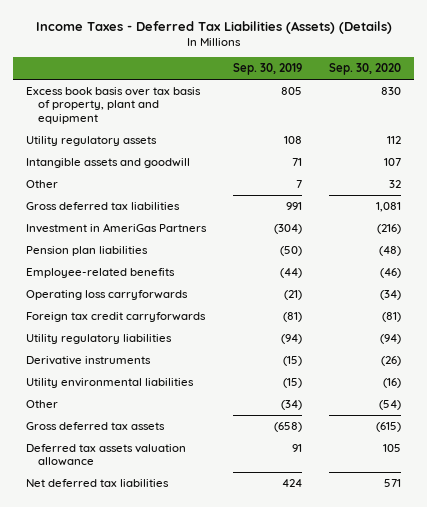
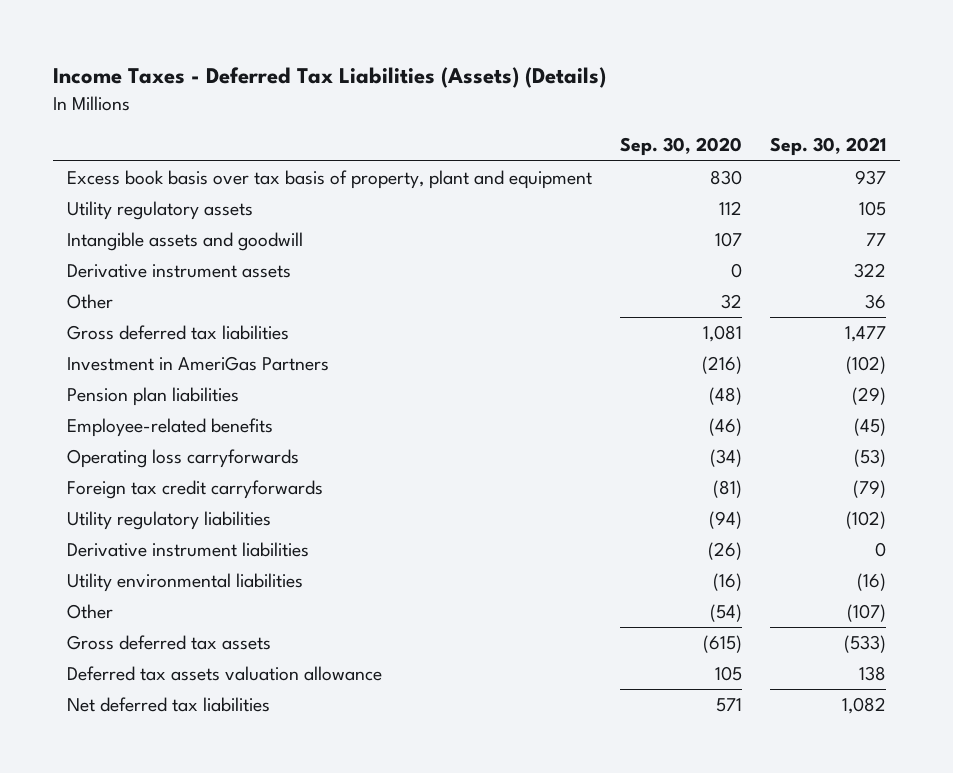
- | Sep. 30, 2019 | Sep. 30, 2020
+ | Sep. 30, 2020 | Sep. 30, 2021
+ Derivative instrument assets | 0 | 322
- Derivative instruments | (15) | (26)
+ Derivative instrument liabilities | (26) | 0

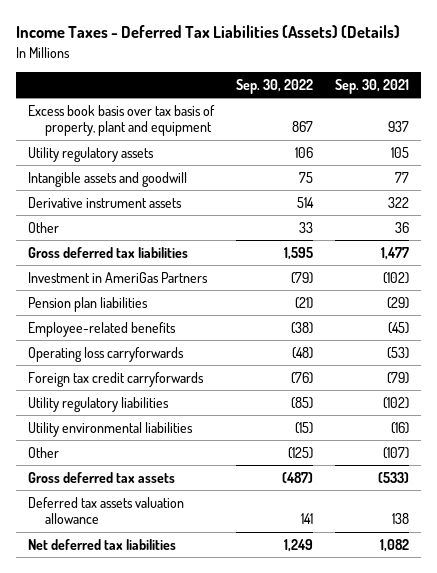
- | Sep. 30, 2020 | Sep. 30, 2021
+ | Sep. 30, 2022 | Sep. 30, 2021
- Derivative instrument liabilities | (26) | 0

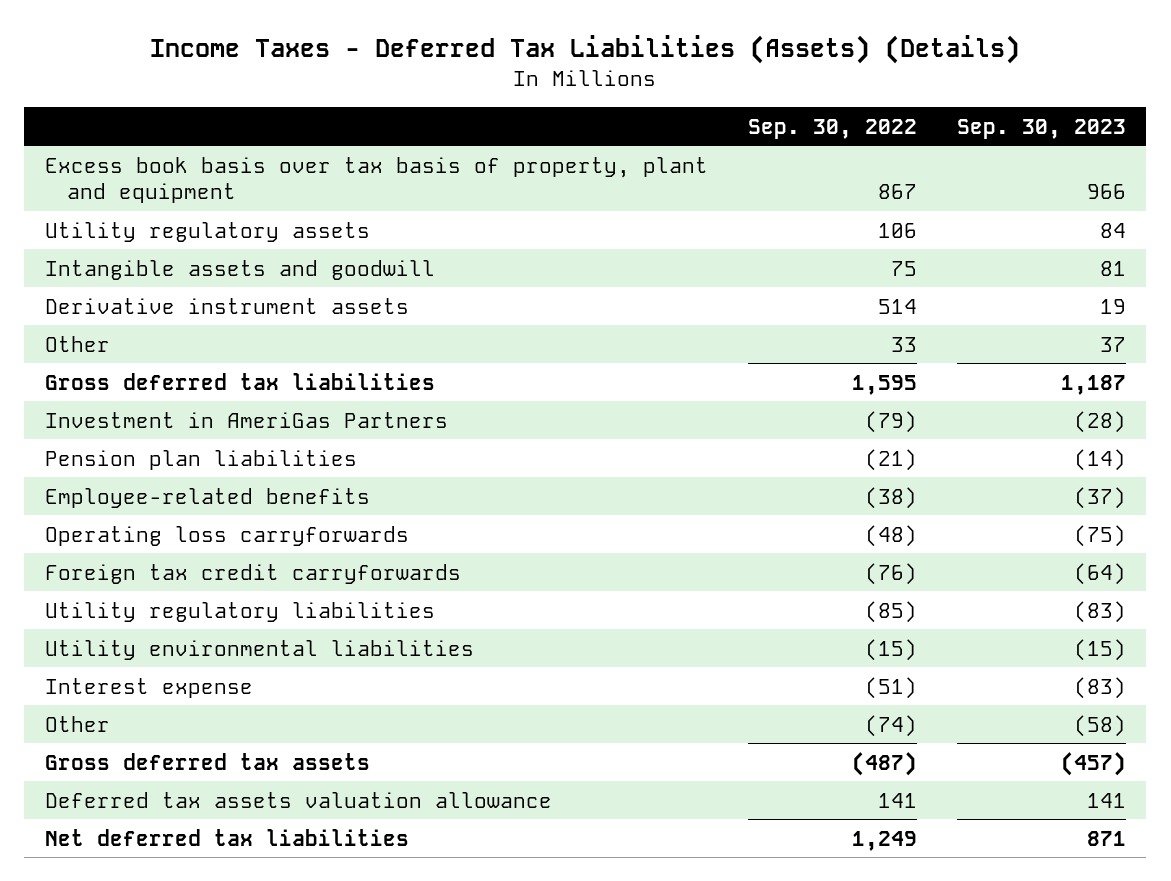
- | Sep. 30, 2022 | Sep. 30, 2021
+ | Sep. 30, 2022 | Sep. 30, 2023
- Other | (125) | (107)
+ Interest expense | (51) | (83)
+ Other | (74) | (58)

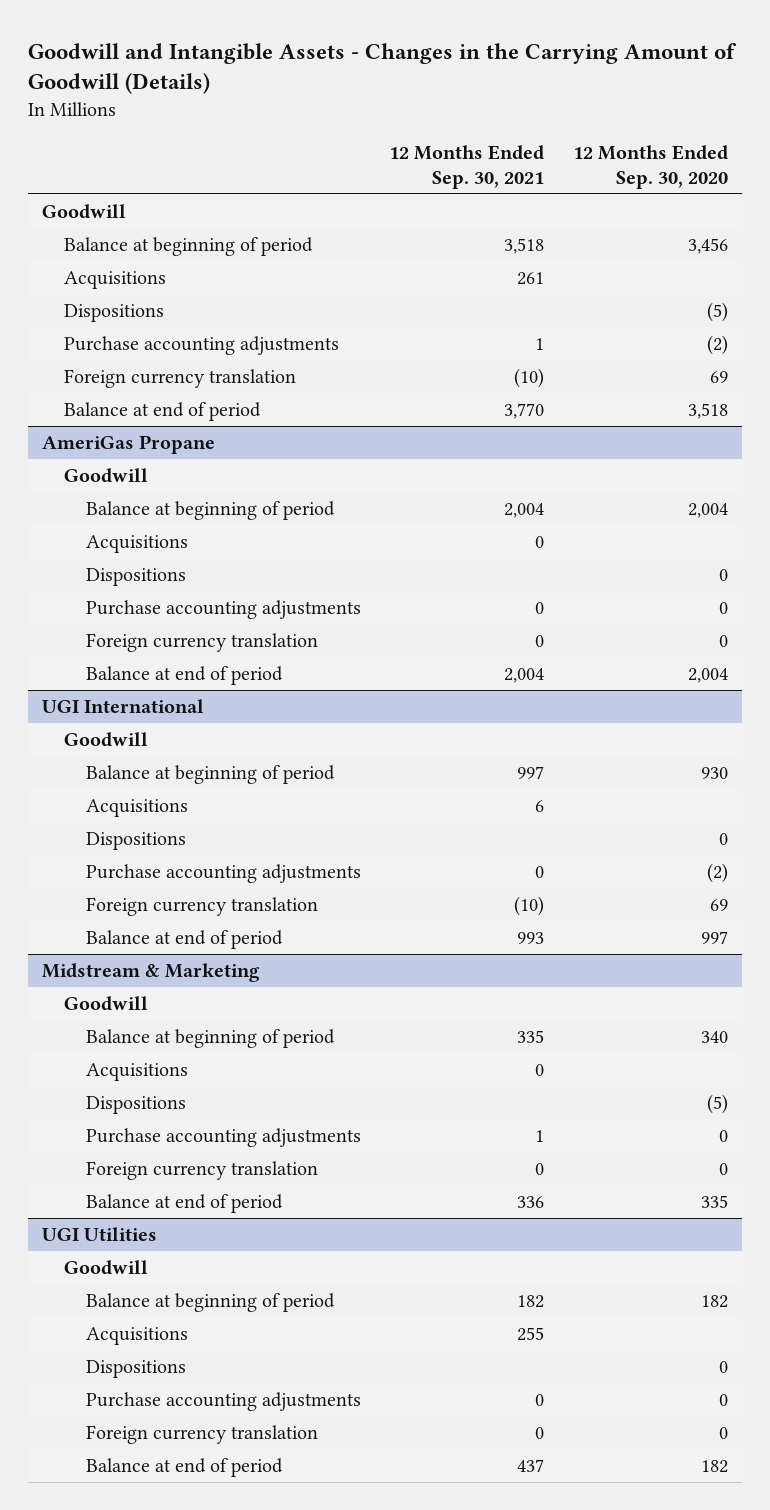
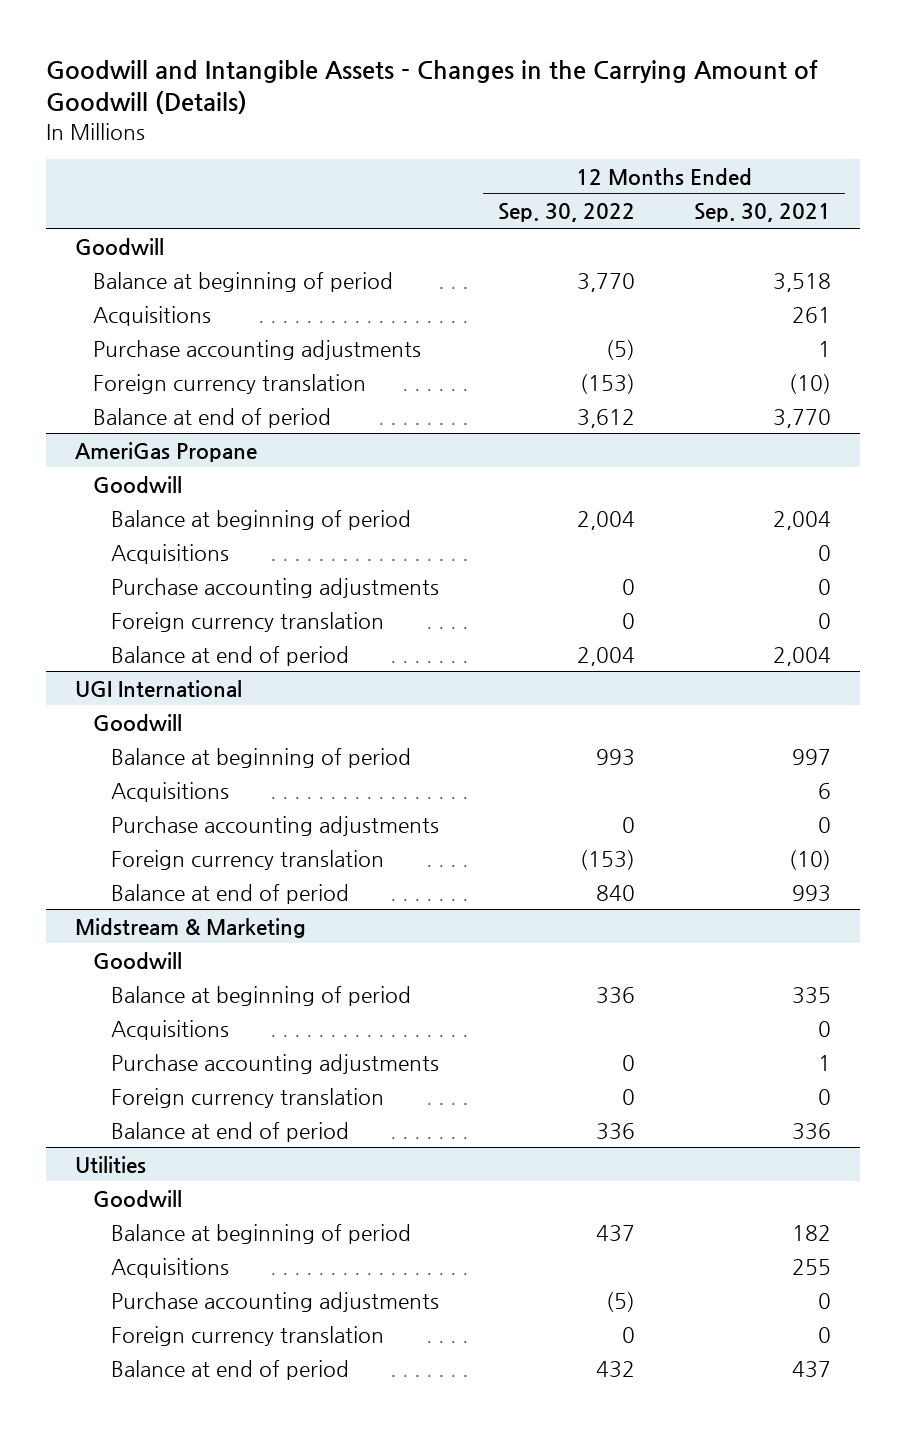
- | 12 Months Ended Sep. 30, 2021 | 12 Months Ended Sep. 30, 2020
+ | 12 Months Ended Sep. 30, 2022 | 12 Months Ended Sep. 30, 2021
- Dispositions | | (5)
@ AmeriGas Propane
- Dispositions | | 0
@ UGI International
- Dispositions | | 0
@ Midstream & Marketing
- Dispositions | | (5)
- UGI Utilities
+ Utilities
- Dispositions | | 0

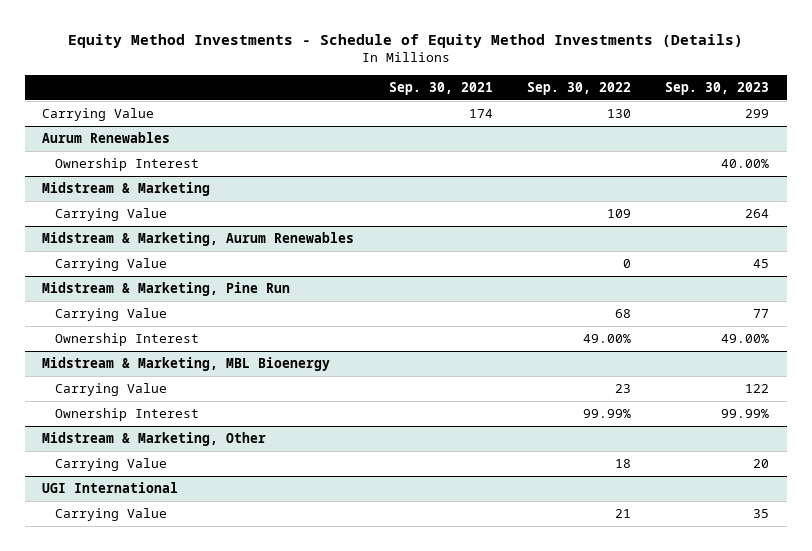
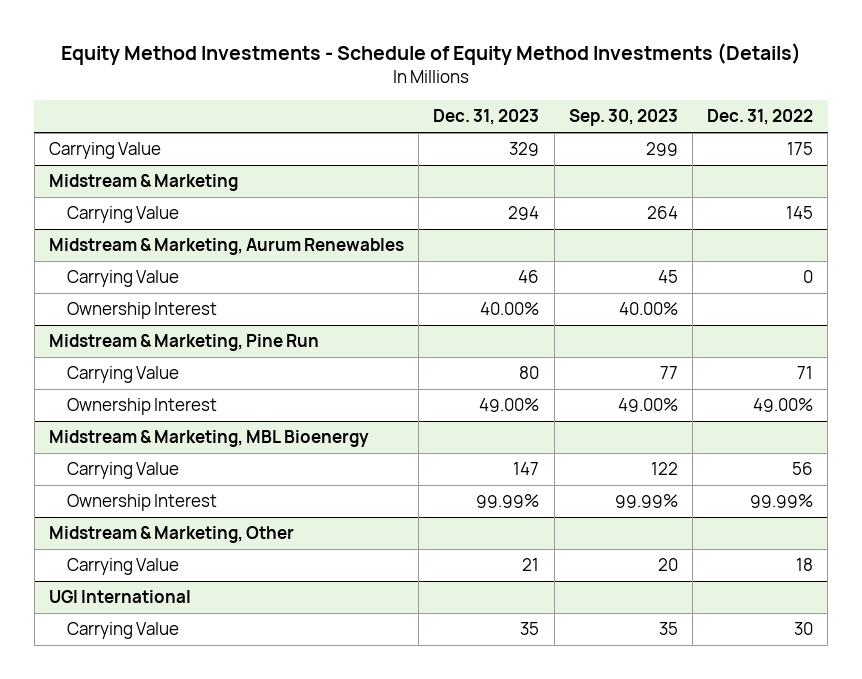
- | Sep. 30, 2021 | Sep. 30, 2022 | Sep. 30, 2023
+ | Dec. 31, 2023 | Sep. 30, 2023 | Dec. 31, 2022
- Aurum Renewables
- Ownership Interest | | | 40.00%
@ Midstream & Marketing, Aurum Renewables
+ Ownership Interest | 40.00% | 40.00% |

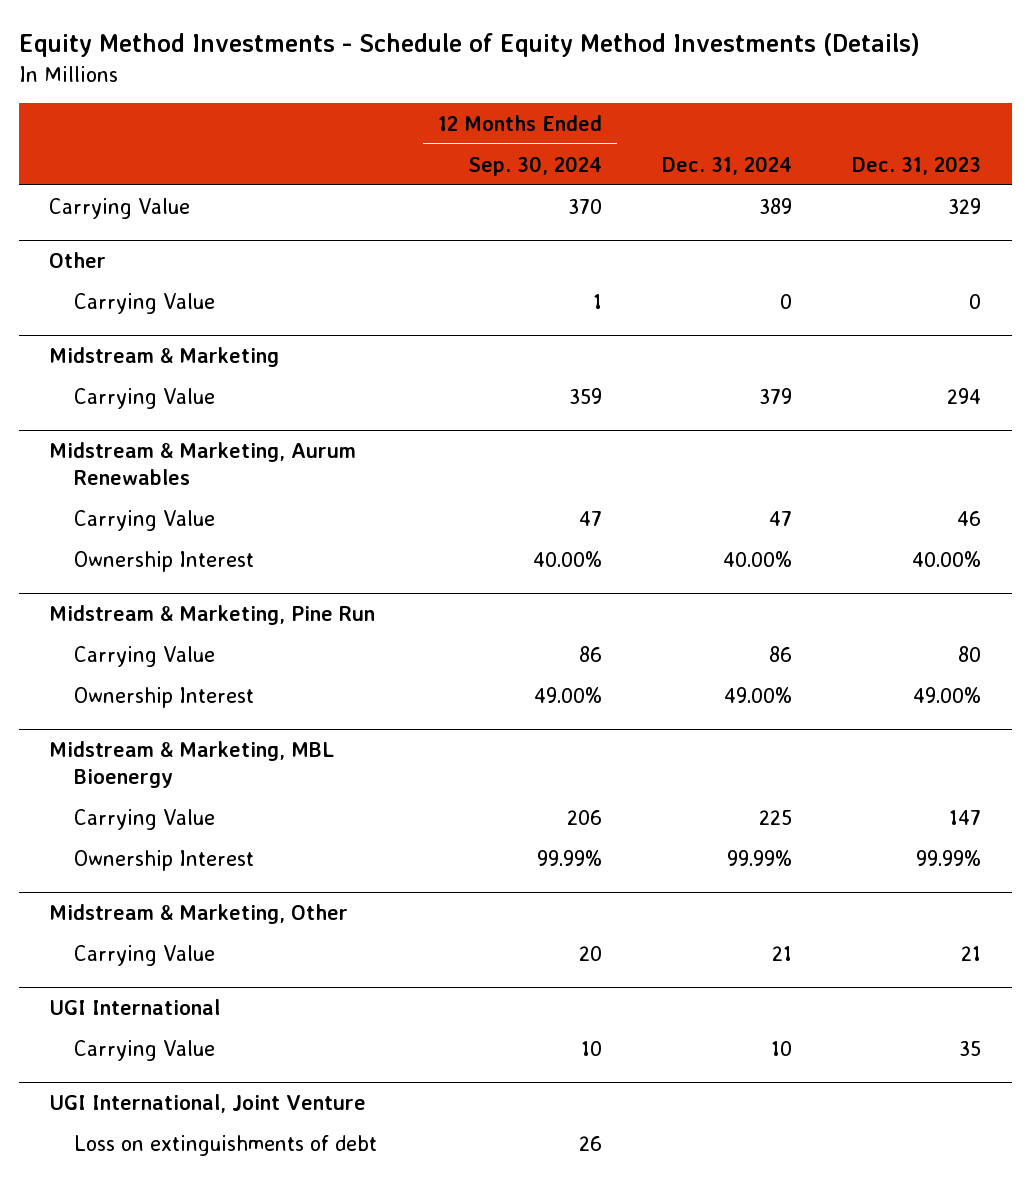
- | Dec. 31, 2023 | Sep. 30, 2023 | Dec. 31, 2022
+ | 12 Months Ended Sep. 30, 2024 | Dec. 31, 2024 | Dec. 31, 2023
+ Other
+ Carrying Value | 1 | 0 | 0
+ UGI International, Joint Venture
+ Loss on extinguishments of debt | 26 | |

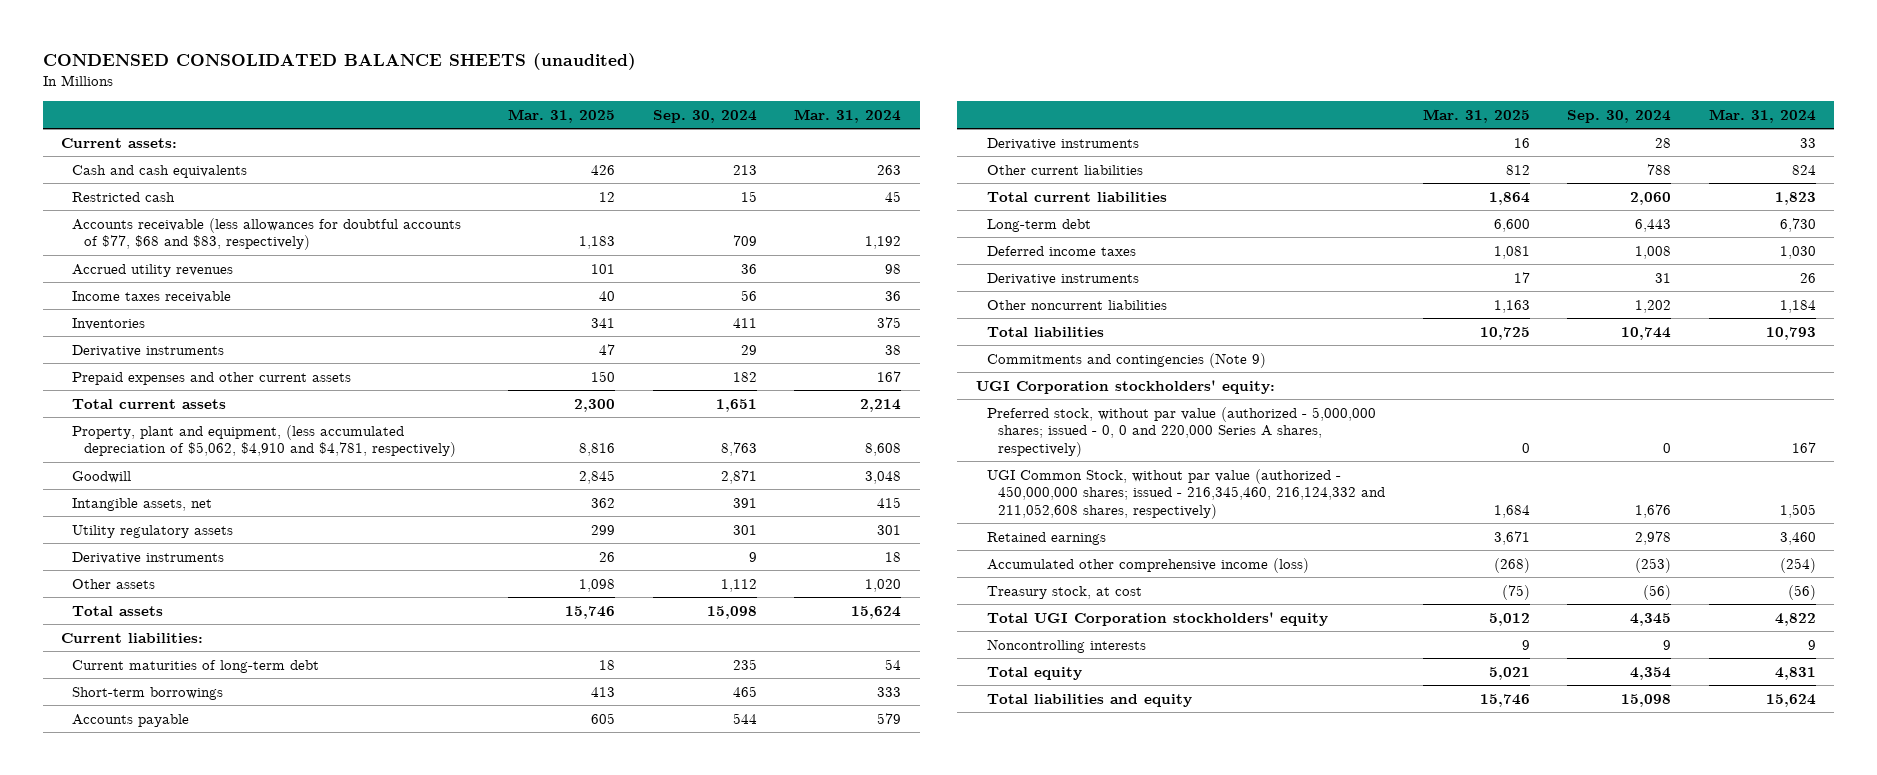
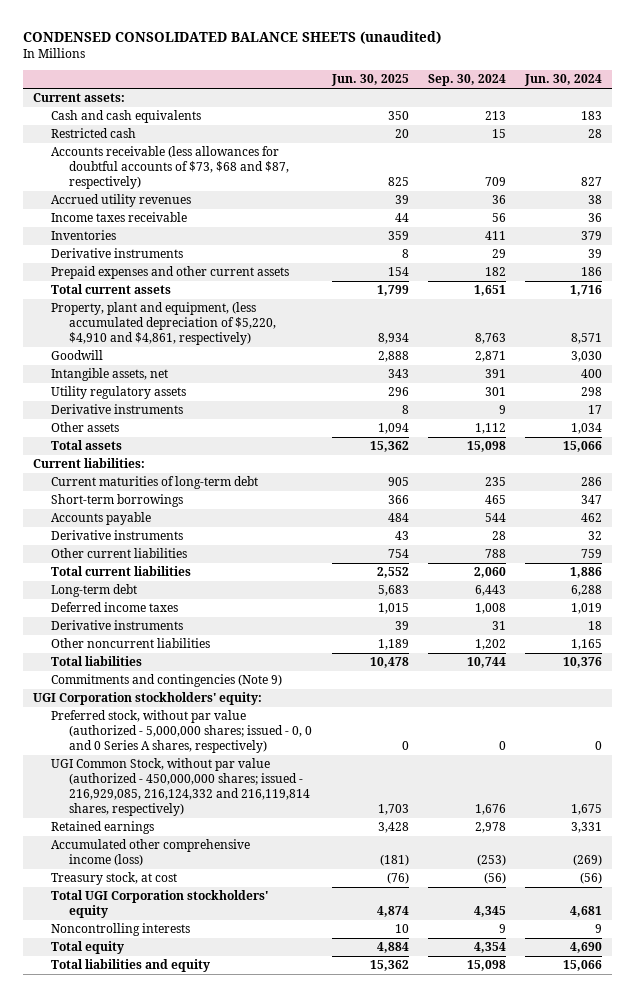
- | Mar. 31, 2025 | Sep. 30, 2024 | Mar. 31, 2024
+ | Jun. 30, 2025 | Sep. 30, 2024 | Jun. 30, 2024
- Accounts receivable (less allowances for doubtful accounts of $77, $68 and $83, respectively) | 1,183 | 709 | 1,192
+ Accounts receivable (less allowances for doubtful accounts of $73, $68 and $87, respectively) | 825 | 709 | 827
- Property, plant and equipment, (less accumulated depreciation of $5,062, $4,910 and $4,781, respectively) | 8,816 | 8,763 | 8,608
+ Property, plant and equipment, (less accumulated depreciation of $5,220, $4,910 and $4,861, respectively) | 8,934 | 8,763 | 8,571
- Preferred stock, without par value (authorized - 5,000,000 shares; issued - 0, 0 and 220,000 Series A shares, respectively) | 0 | 0 | 167
- UGI Common Stock, without par value (authorized - 450,000,000 shares; issued - 216,345,460, 216,124,332 and 211,052,608 shares, respectively) | 1,684 | 1,676 | 1,505
+ Preferred stock, without par value (authorized - 5,000,000 shares; issued - 0, 0 and 0 Series A shares, respectively) | 0 | 0 | 0
+ UGI Common Stock, without par value (authorized - 450,000,000 shares; issued - 216,929,085, 216,124,332 and 216,119,814 shares, respectively) | 1,703 | 1,676 | 1,675

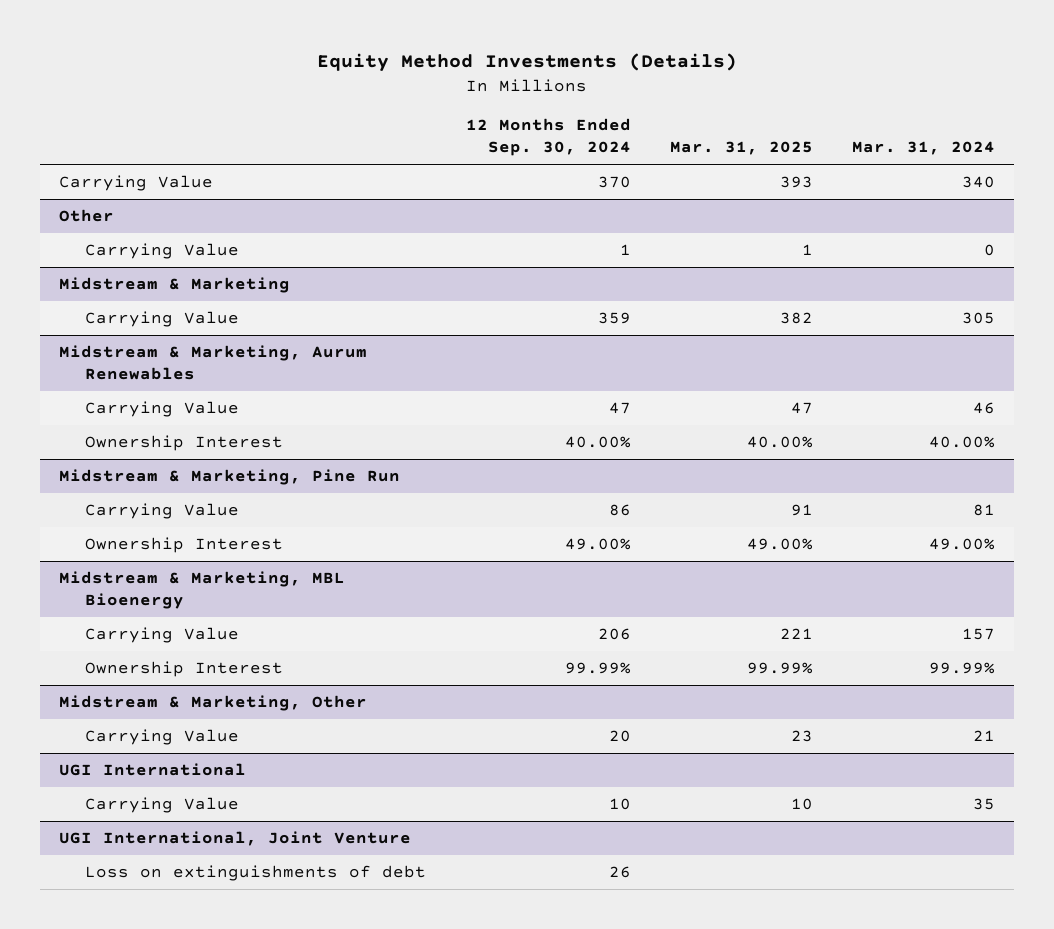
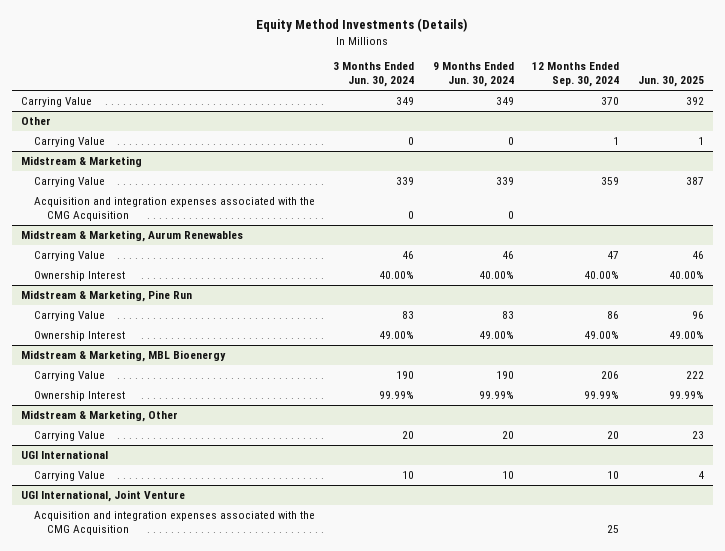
- | 12 Months Ended Sep. 30, 2024 | Mar. 31, 2025 | Mar. 31, 2024
+ | 3 Months Ended Jun. 30, 2024 | 9 Months Ended Jun. 30, 2024 | 12 Months Ended Sep. 30, 2024 | Jun. 30, 2025
@ Midstream & Marketing
+ Acquisition and integration expenses associated with the CMG Acquisition | 0 | 0 | |
@ UGI International, Joint Venture
- Loss on extinguishments of debt | 26 | |
+ Acquisition and integration expenses associated with the CMG Acquisition | | | 25 |

